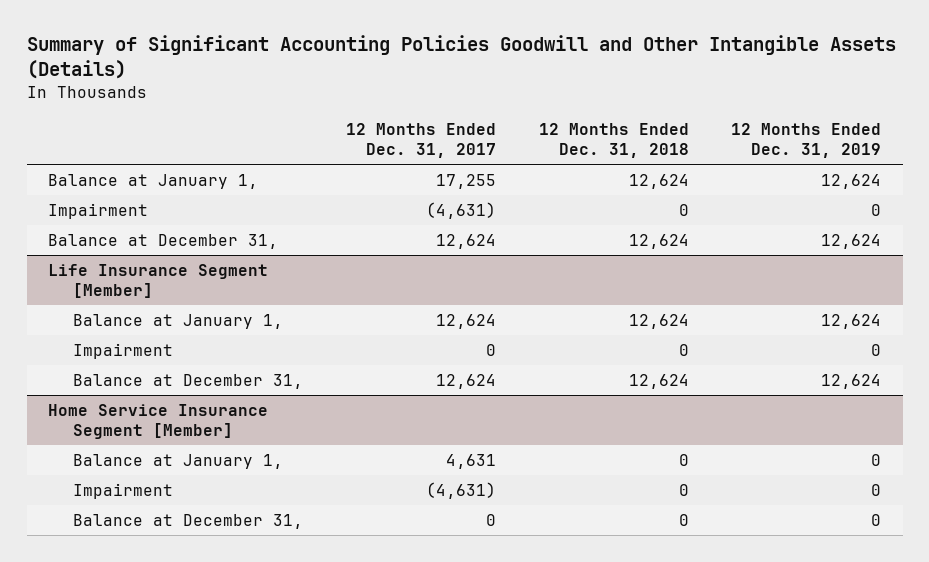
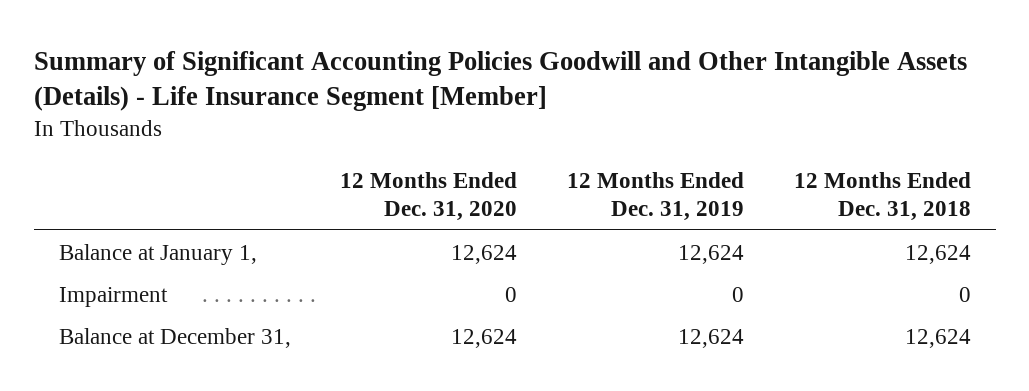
- Summary of Significant Accounting Policies Goodwill and Other Intangible Assets (Details)
+ Summary of Significant Accounting Policies Goodwill and Other Intangible Assets (Details) - Life Insurance Segment [Member]
- | 12 Months Ended Dec. 31, 2017 | 12 Months Ended Dec. 31, 2018 | 12 Months Ended Dec. 31, 2019
+ | 12 Months Ended Dec. 31, 2020 | 12 Months Ended Dec. 31, 2019 | 12 Months Ended Dec. 31, 2018
- Life Insurance Segment [Member]
- Balance at January 1, | 12,624 | 12,624 | 12,624
- Impairment | 0 | 0 | 0
- Balance at December 31, | 12,624 | 12,624 | 12,624
- Home Service Insurance Segment [Member]
- Balance at January 1, | 4,631 | 0 | 0
- Impairment | (4,631) | 0 | 0
- Balance at December 31, | 0 | 0 | 0

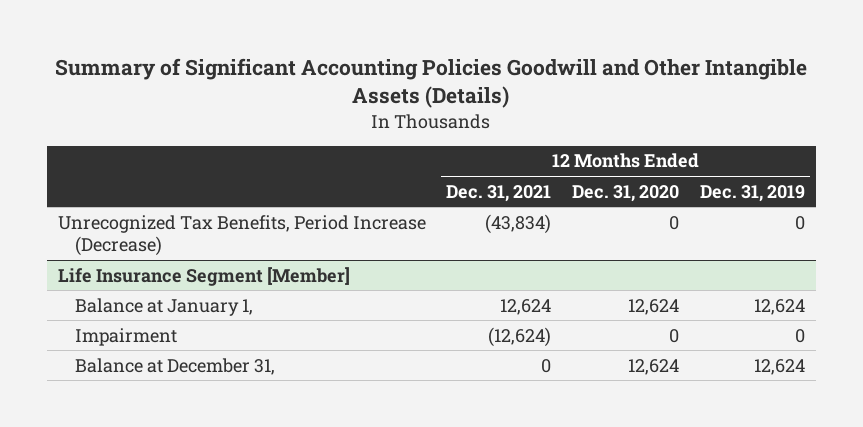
- Summary of Significant Accounting Policies Goodwill and Other Intangible Assets (Details) - Life Insurance Segment [Member]
+ Summary of Significant Accounting Policies Goodwill and Other Intangible Assets (Details)
- | 12 Months Ended Dec. 31, 2020 | 12 Months Ended Dec. 31, 2019 | 12 Months Ended Dec. 31, 2018
+ | 12 Months Ended Dec. 31, 2021 | 12 Months Ended Dec. 31, 2020 | 12 Months Ended Dec. 31, 2019
+ Unrecognized Tax Benefits, Period Increase (Decrease) | (43,834) | 0 | 0
+ Life Insurance Segment [Member]

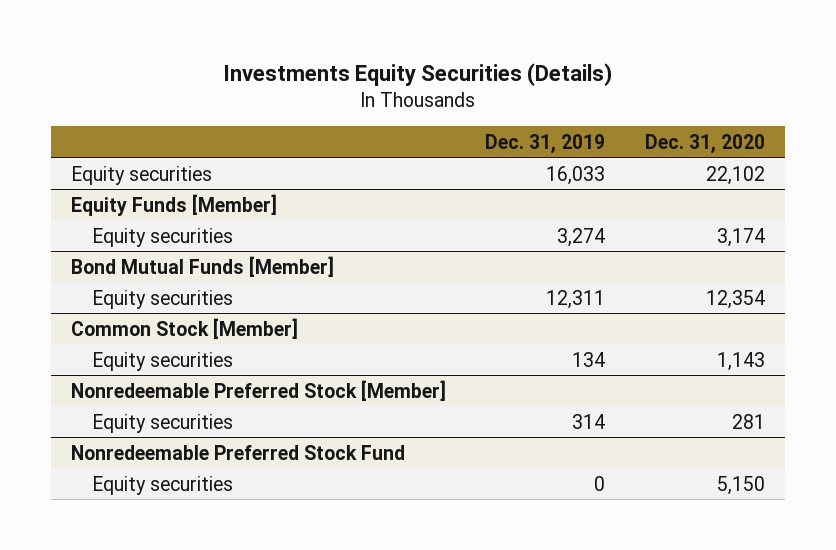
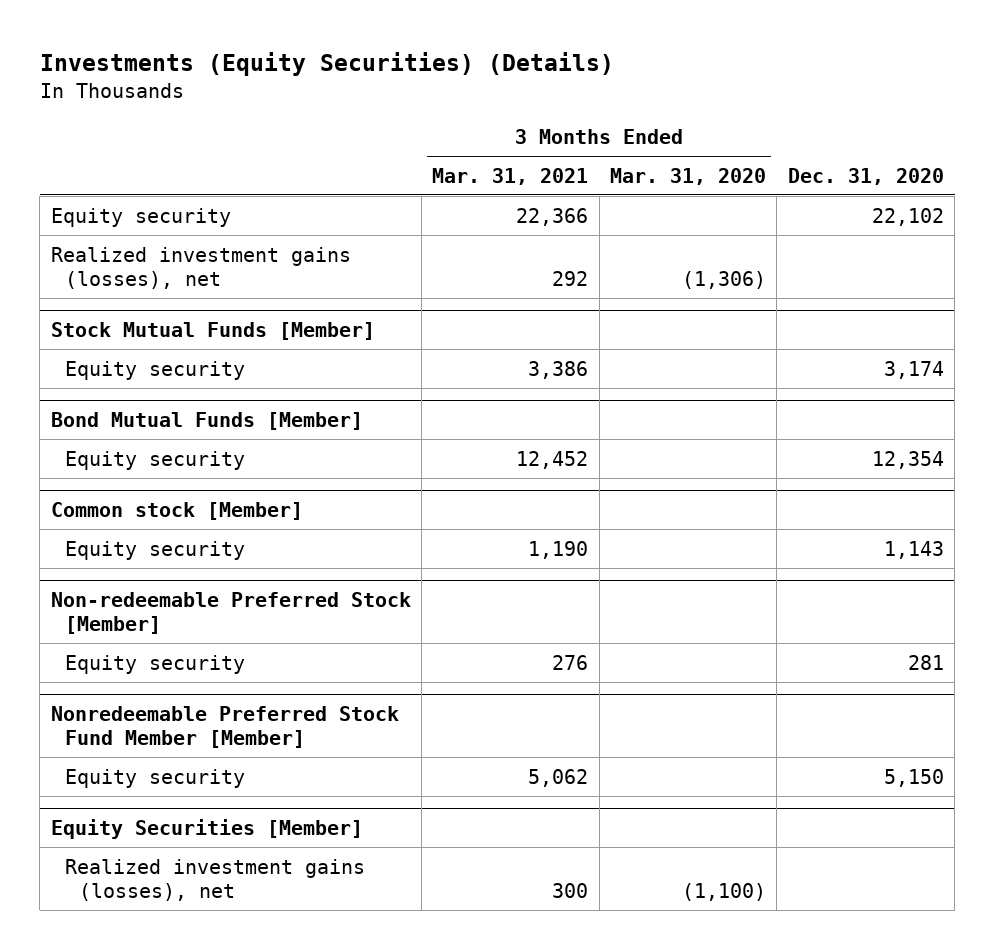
- Investments Equity Securities (Details)
+ Investments (Equity Securities) (Details)
- | Dec. 31, 2019 | Dec. 31, 2020
+ | 3 Months Ended Mar. 31, 2021 | 3 Months Ended Mar. 31, 2020 | Dec. 31, 2020
- Equity securities | 16,033 | 22,102
- Equity Funds [Member]
- Equity securities | 3,274 | 3,174
+ Equity security | 22,366 | | 22,102
+ Realized investment gains (losses), net | 292 | (1,306) |
+ Stock Mutual Funds [Member]
+ Equity security | 3,386 | | 3,174
@ Bond Mutual Funds [Member]
- Equity securities | 12,311 | 12,354
- Common Stock [Member]
- Equity securities | 134 | 1,143
- Nonredeemable Preferred Stock [Member]
- Equity securities | 314 | 281
- Nonredeemable Preferred Stock Fund
- Equity securities | 0 | 5,150
@ Bond Mutual Funds [Member]
+ Equity security | 12,452 | | 12,354
+ Common stock [Member]
+ Equity security | 1,190 | | 1,143
+ Non-redeemable Preferred Stock [Member]
+ Equity security | 276 | | 281
+ Nonredeemable Preferred Stock Fund Member [Member]
+ Equity security | 5,062 | | 5,150
+ Equity Securities [Member]
+ Realized investment gains (losses), net | 300 | (1,100) |

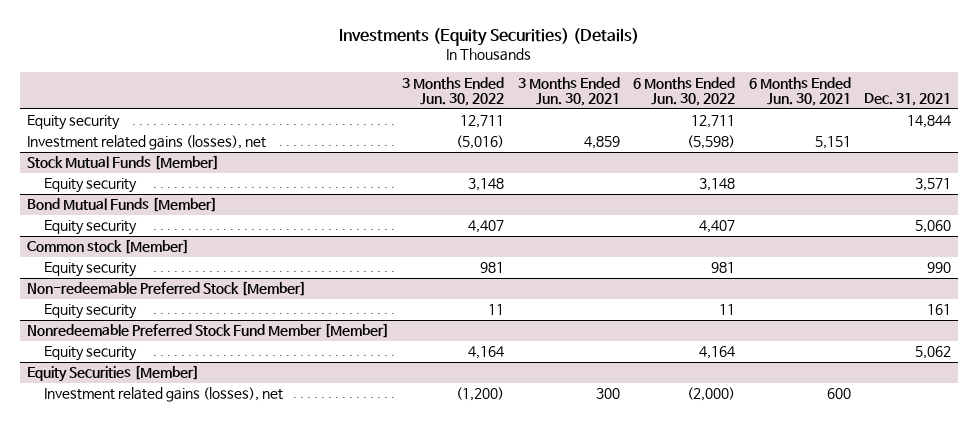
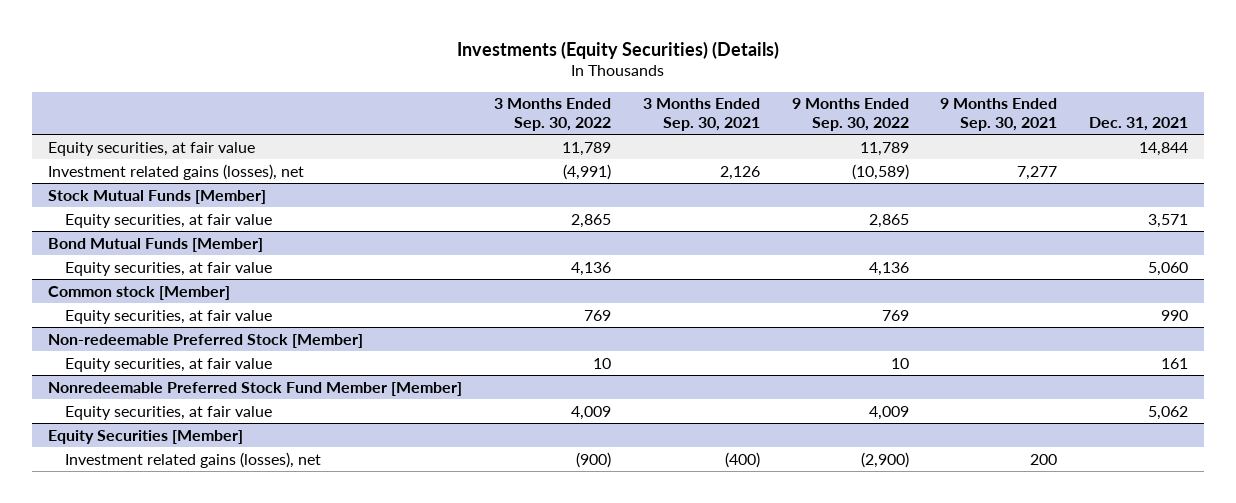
- | 3 Months Ended Jun. 30, 2022 | 3 Months Ended Jun. 30, 2021 | 6 Months Ended Jun. 30, 2022 | 6 Months Ended Jun. 30, 2021 | Dec. 31, 2021
+ | 3 Months Ended Sep. 30, 2022 | 3 Months Ended Sep. 30, 2021 | 9 Months Ended Sep. 30, 2022 | 9 Months Ended Sep. 30, 2021 | Dec. 31, 2021
- Equity security | 12,711 | | 12,711 | | 14,844
+ Equity securities, at fair value | 11,789 | | 11,789 | | 14,844
@ Stock Mutual Funds [Member]
- Equity security | 3,148 | | 3,148 | | 3,571
+ Equity securities, at fair value | 2,865 | | 2,865 | | 3,571
@ Bond Mutual Funds [Member]
- Equity security | 4,407 | | 4,407 | | 5,060
+ Equity securities, at fair value | 4,136 | | 4,136 | | 5,060
@ Common stock [Member]
- Equity security | 981 | | 981 | | 990
+ Equity securities, at fair value | 769 | | 769 | | 990
@ Non-redeemable Preferred Stock [Member]
- Equity security | 11 | | 11 | | 161
+ Equity securities, at fair value | 10 | | 10 | | 161
@ Nonredeemable Preferred Stock Fund Member [Member]
- Equity security | 4,164 | | 4,164 | | 5,062
+ Equity securities, at fair value | 4,009 | | 4,009 | | 5,062

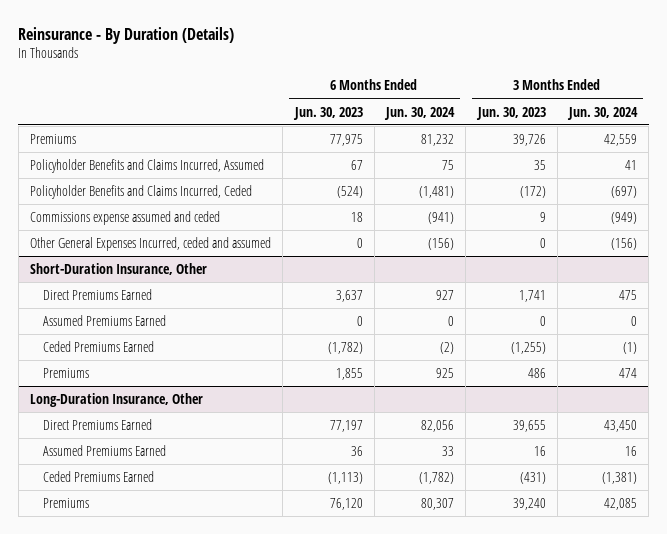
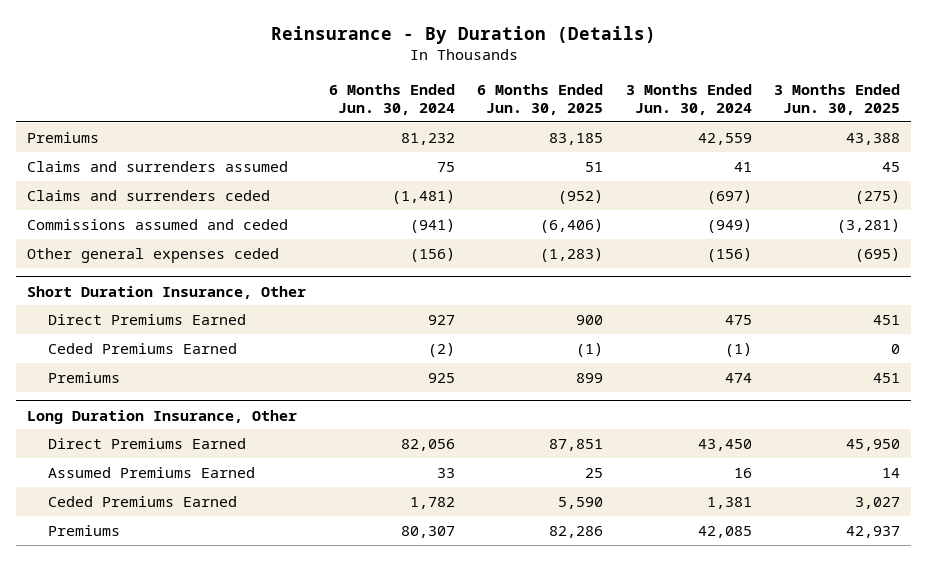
- | 6 Months Ended Jun. 30, 2023 | 6 Months Ended Jun. 30, 2024 | 3 Months Ended Jun. 30, 2023 | 3 Months Ended Jun. 30, 2024
+ | 6 Months Ended Jun. 30, 2024 | 6 Months Ended Jun. 30, 2025 | 3 Months Ended Jun. 30, 2024 | 3 Months Ended Jun. 30, 2025
- Policyholder Benefits and Claims Incurred, Assumed | 67 | 75 | 35 | 41
- Policyholder Benefits and Claims Incurred, Ceded | (524) | (1,481) | (172) | (697)
- Commissions expense assumed and ceded | 18 | (941) | 9 | (949)
- Other General Expenses Incurred, ceded and assumed | 0 | (156) | 0 | (156)
- Short-Duration Insurance, Other
+ Claims and surrenders assumed | 75 | 51 | 41 | 45
+ Claims and surrenders ceded | (1,481) | (952) | (697) | (275)
+ Commissions assumed and ceded | (941) | (6,406) | (949) | (3,281)
+ Other general expenses ceded | (156) | (1,283) | (156) | (695)
+ Short Duration Insurance, Other
- Assumed Premiums Earned | 0 | 0 | 0 | 0
- Long-Duration Insurance, Other
+ Long Duration Insurance, Other
- Ceded Premiums Earned | (1,113) | (1,782) | (431) | (1,381)
+ Ceded Premiums Earned | 1,782 | 5,590 | 1,381 | 3,027

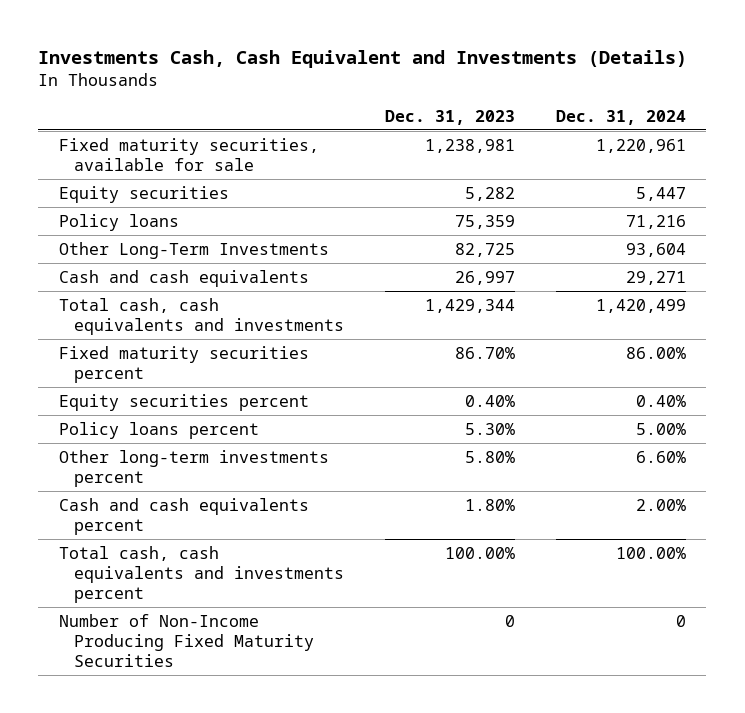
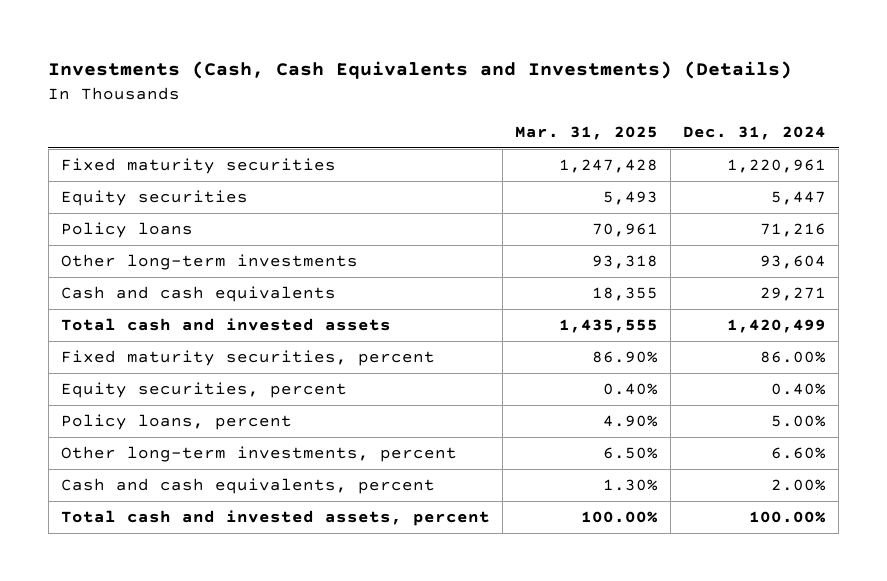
- Investments Cash, Cash Equivalent and Investments (Details)
+ Investments (Cash, Cash Equivalents and Investments) (Details)
- | Dec. 31, 2023 | Dec. 31, 2024
+ | Mar. 31, 2025 | Dec. 31, 2024
- Fixed maturity securities, available for sale | 1,238,981 | 1,220,961
+ Fixed maturity securities | 1,247,428 | 1,220,961
- Other Long-Term Investments | 82,725 | 93,604
+ Other long-term investments | 93,318 | 93,604
- Total cash, cash equivalents and investments | 1,429,344 | 1,420,499
- Fixed maturity securities percent | 86.70% | 86.00%
- Equity securities percent | 0.40% | 0.40%
- Policy loans percent | 5.30% | 5.00%
- Other long-term investments percent | 5.80% | 6.60%
- Cash and cash equivalents percent | 1.80% | 2.00%
- Total cash, cash equivalents and investments percent | 100.00% | 100.00%
- Number of Non-Income Producing Fixed Maturity Securities | 0 | 0
+ Total cash and invested assets | 1,435,555 | 1,420,499
+ Fixed maturity securities, percent | 86.90% | 86.00%
+ Equity securities, percent | 0.40% | 0.40%
+ Policy loans, percent | 4.90% | 5.00%
+ Other long-term investments, percent | 6.50% | 6.60%
+ Cash and cash equivalents, percent | 1.30% | 2.00%
+ Total cash and invested assets, percent | 100.00% | 100.00%

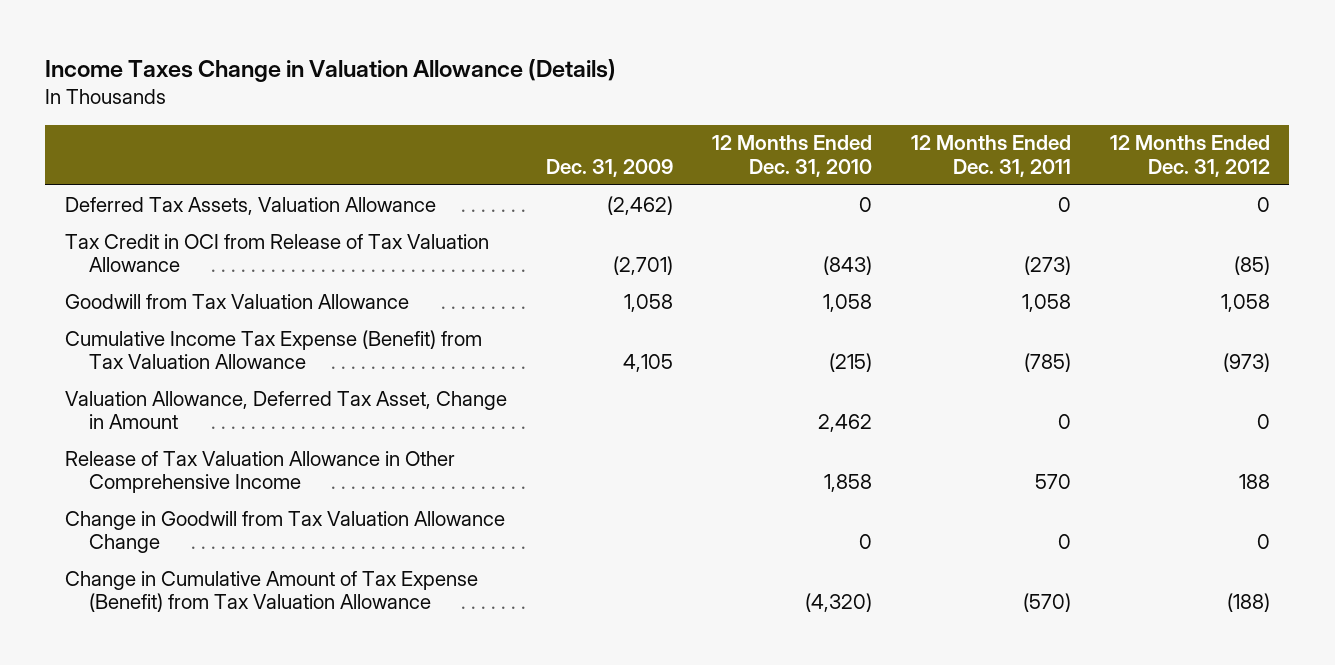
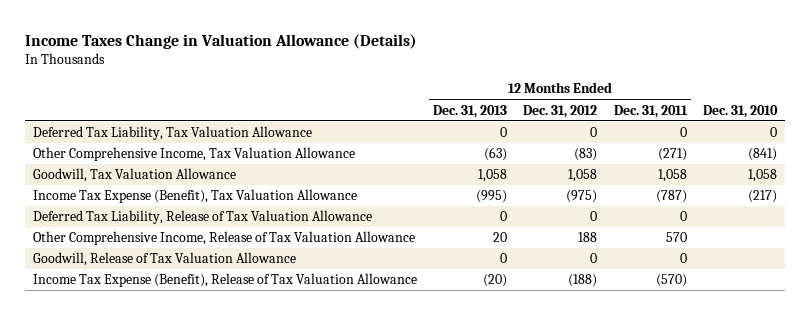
- | Dec. 31, 2009 | 12 Months Ended Dec. 31, 2010 | 12 Months Ended Dec. 31, 2011 | 12 Months Ended Dec. 31, 2012
+ | 12 Months Ended Dec. 31, 2013 | 12 Months Ended Dec. 31, 2012 | 12 Months Ended Dec. 31, 2011 | Dec. 31, 2010
- Deferred Tax Assets, Valuation Allowance | (2,462) | 0 | 0 | 0
- Tax Credit in OCI from Release of Tax Valuation Allowance | (2,701) | (843) | (273) | (85)
- Goodwill from Tax Valuation Allowance | 1,058 | 1,058 | 1,058 | 1,058
- Cumulative Income Tax Expense (Benefit) from Tax Valuation Allowance | 4,105 | (215) | (785) | (973)
- Valuation Allowance, Deferred Tax Asset, Change in Amount | | 2,462 | 0 | 0
- Release of Tax Valuation Allowance in Other Comprehensive Income | | 1,858 | 570 | 188
- Change in Goodwill from Tax Valuation Allowance Change | | 0 | 0 | 0
- Change in Cumulative Amount of Tax Expense (Benefit) from Tax Valuation Allowance | | (4,320) | (570) | (188)
+ Deferred Tax Liability, Tax Valuation Allowance | 0 | 0 | 0 | 0
+ Other Comprehensive Income, Tax Valuation Allowance | (63) | (83) | (271) | (841)
+ Goodwill, Tax Valuation Allowance | 1,058 | 1,058 | 1,058 | 1,058
+ Income Tax Expense (Benefit), Tax Valuation Allowance | (995) | (975) | (787) | (217)
+ Deferred Tax Liability, Release of Tax Valuation Allowance | 0 | 0 | 0 |
+ Other Comprehensive Income, Release of Tax Valuation Allowance | 20 | 188 | 570 |
+ Goodwill, Release of Tax Valuation Allowance | 0 | 0 | 0 |
+ Income Tax Expense (Benefit), Release of Tax Valuation Allowance | (20) | (188) | (570) |

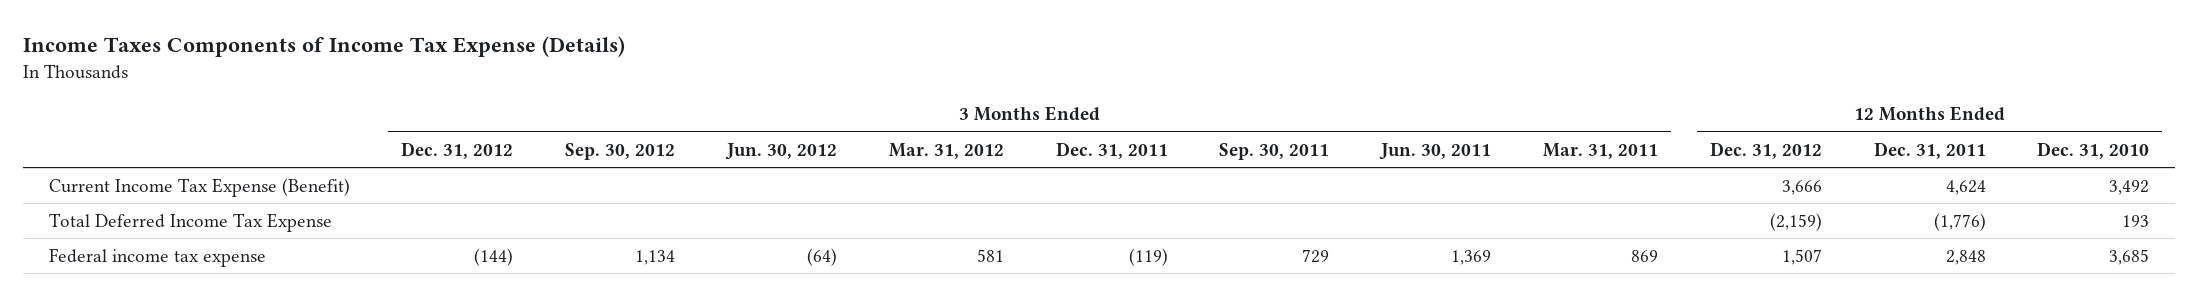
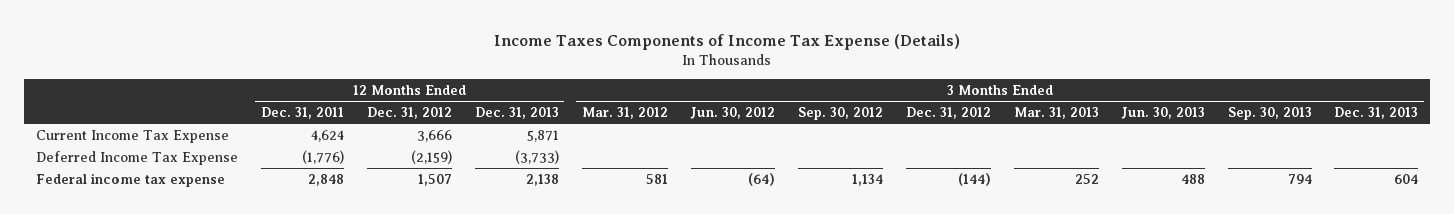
- | 3 Months Ended Dec. 31, 2012 | 3 Months Ended Sep. 30, 2012 | 3 Months Ended Jun. 30, 2012 | 3 Months Ended Mar. 31, 2012 | 3 Months Ended Dec. 31, 2011 | 3 Months Ended Sep. 30, 2011 | 3 Months Ended Jun. 30, 2011 | 3 Months Ended Mar. 31, 2011 | 12 Months Ended Dec. 31, 2012 | 12 Months Ended Dec. 31, 2011 | 12 Months Ended Dec. 31, 2010
+ | 12 Months Ended Dec. 31, 2011 | 12 Months Ended Dec. 31, 2012 | 12 Months Ended Dec. 31, 2013 | 3 Months Ended Mar. 31, 2012 | 3 Months Ended Jun. 30, 2012 | 3 Months Ended Sep. 30, 2012 | 3 Months Ended Dec. 31, 2012 | 3 Months Ended Mar. 31, 2013 | 3 Months Ended Jun. 30, 2013 | 3 Months Ended Sep. 30, 2013 | 3 Months Ended Dec. 31, 2013
- Current Income Tax Expense (Benefit) | | | | | | | | | 3,666 | 4,624 | 3,492
- Total Deferred Income Tax Expense | | | | | | | | | (2,159) | (1,776) | 193
+ Current Income Tax Expense | 4,624 | 3,666 | 5,871 | | | | | | | |
+ Deferred Income Tax Expense | (1,776) | (2,159) | (3,733) | | | | | | | |

